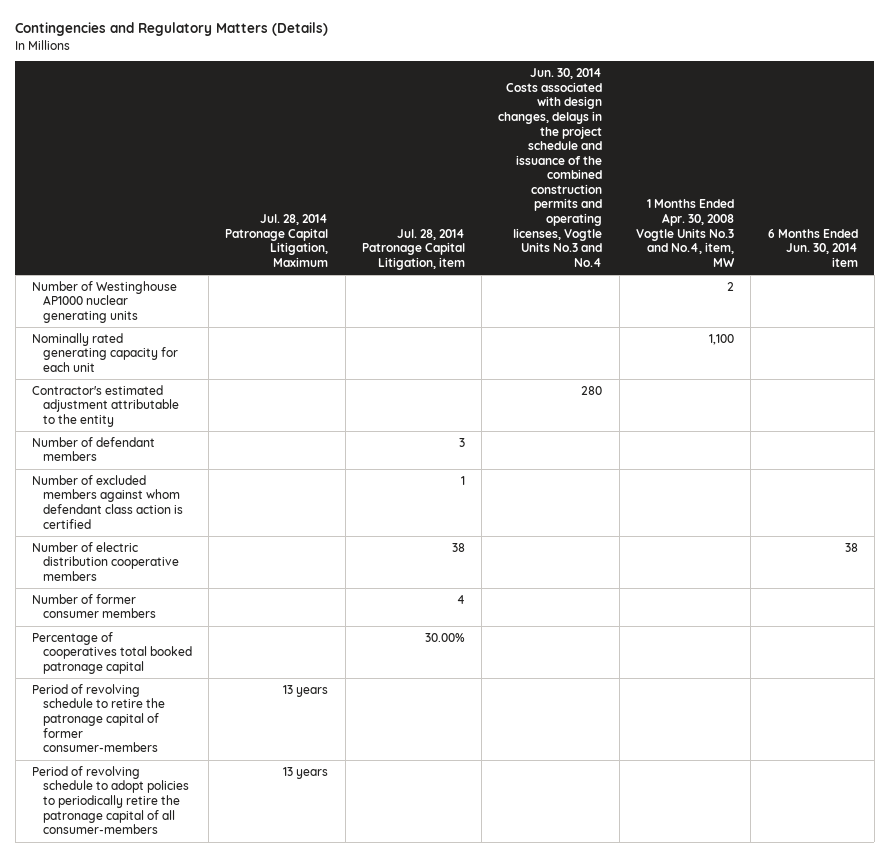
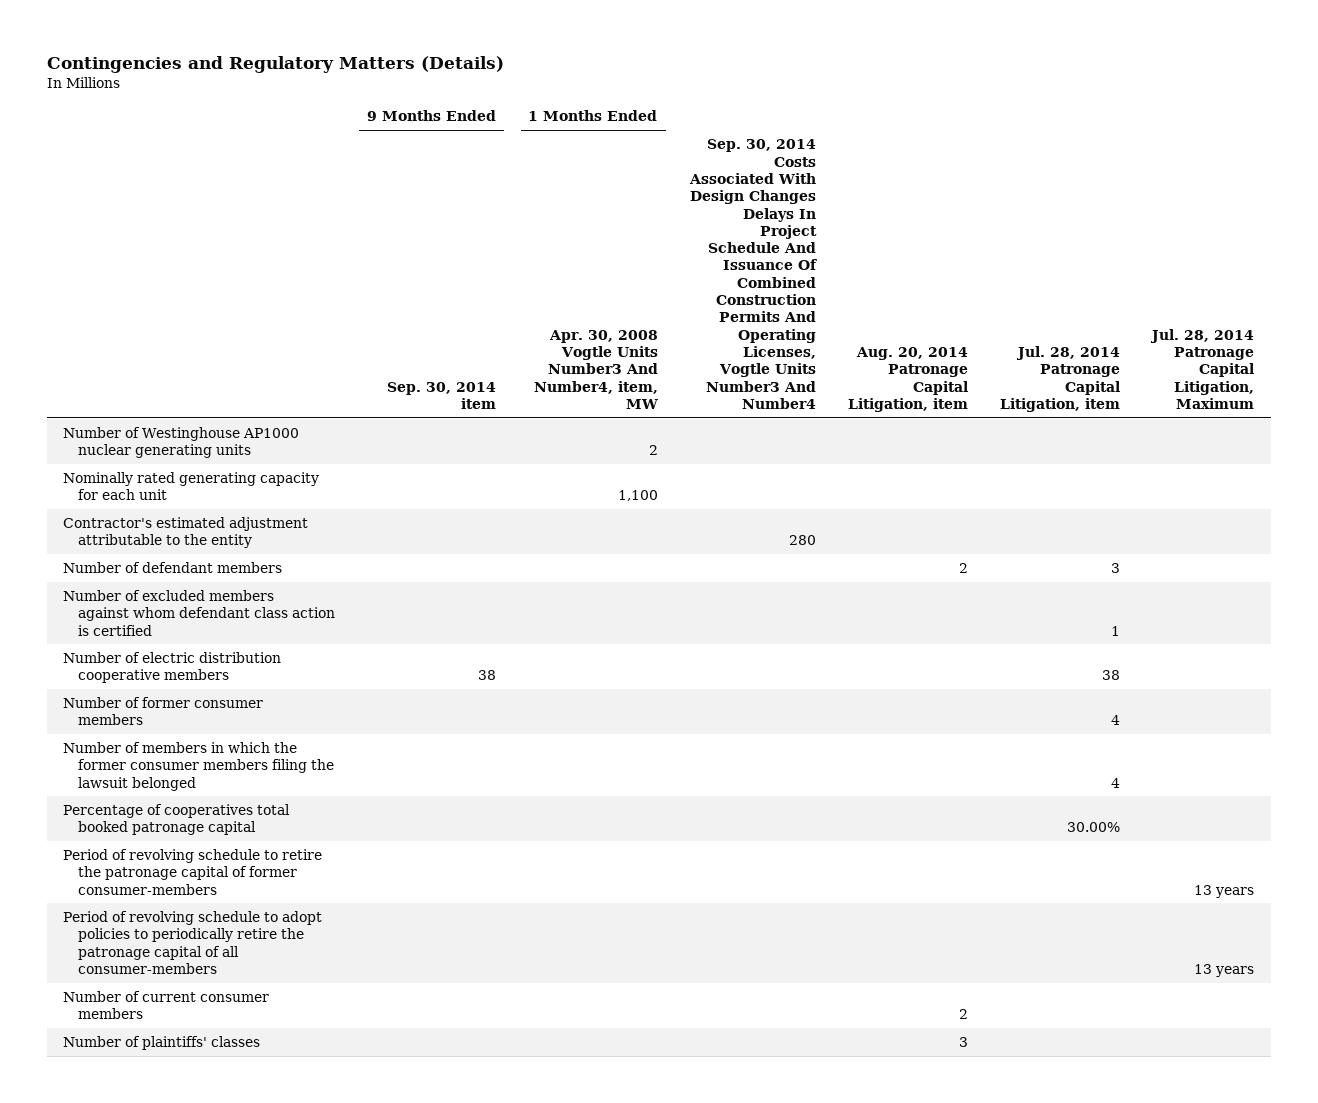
- | Jul. 28, 2014 Patronage Capital Litigation, Maximum | Jul. 28, 2014 Patronage Capital Litigation, item | Jun. 30, 2014 Costs associated with design changes, delays in the project schedule and issuance of the combined construction permits and operating licenses, Vogtle Units No.3 and No.4 | 1 Months Ended Apr. 30, 2008 Vogtle Units No.3 and No.4, item, MW | 6 Months Ended Jun. 30, 2014 item
+ | 9 Months Ended Sep. 30, 2014 item | 1 Months Ended Apr. 30, 2008 Vogtle Units Number3 And Number4, item, MW | Sep. 30, 2014 Costs Associated With Design Changes Delays In Project Schedule And Issuance Of Combined Construction Permits And Operating Licenses, Vogtle Units Number3 And Number4 | Aug. 20, 2014 Patronage Capital Litigation, item | Jul. 28, 2014 Patronage Capital Litigation, item | Jul. 28, 2014 Patronage Capital Litigation, Maximum
+ Number of members in which the former consumer members filing the lawsuit belonged | | | | | 4 |
+ Number of current consumer members | | | | 2 | |
+ Number of plaintiffs' classes | | | | 3 | |

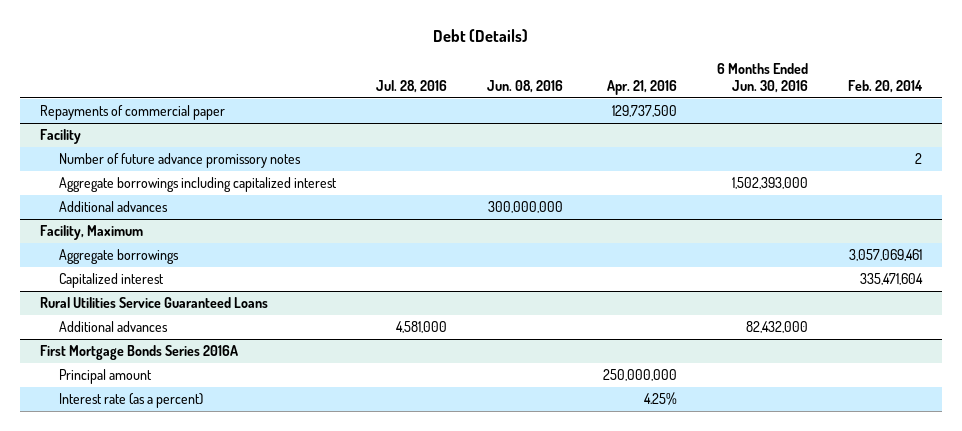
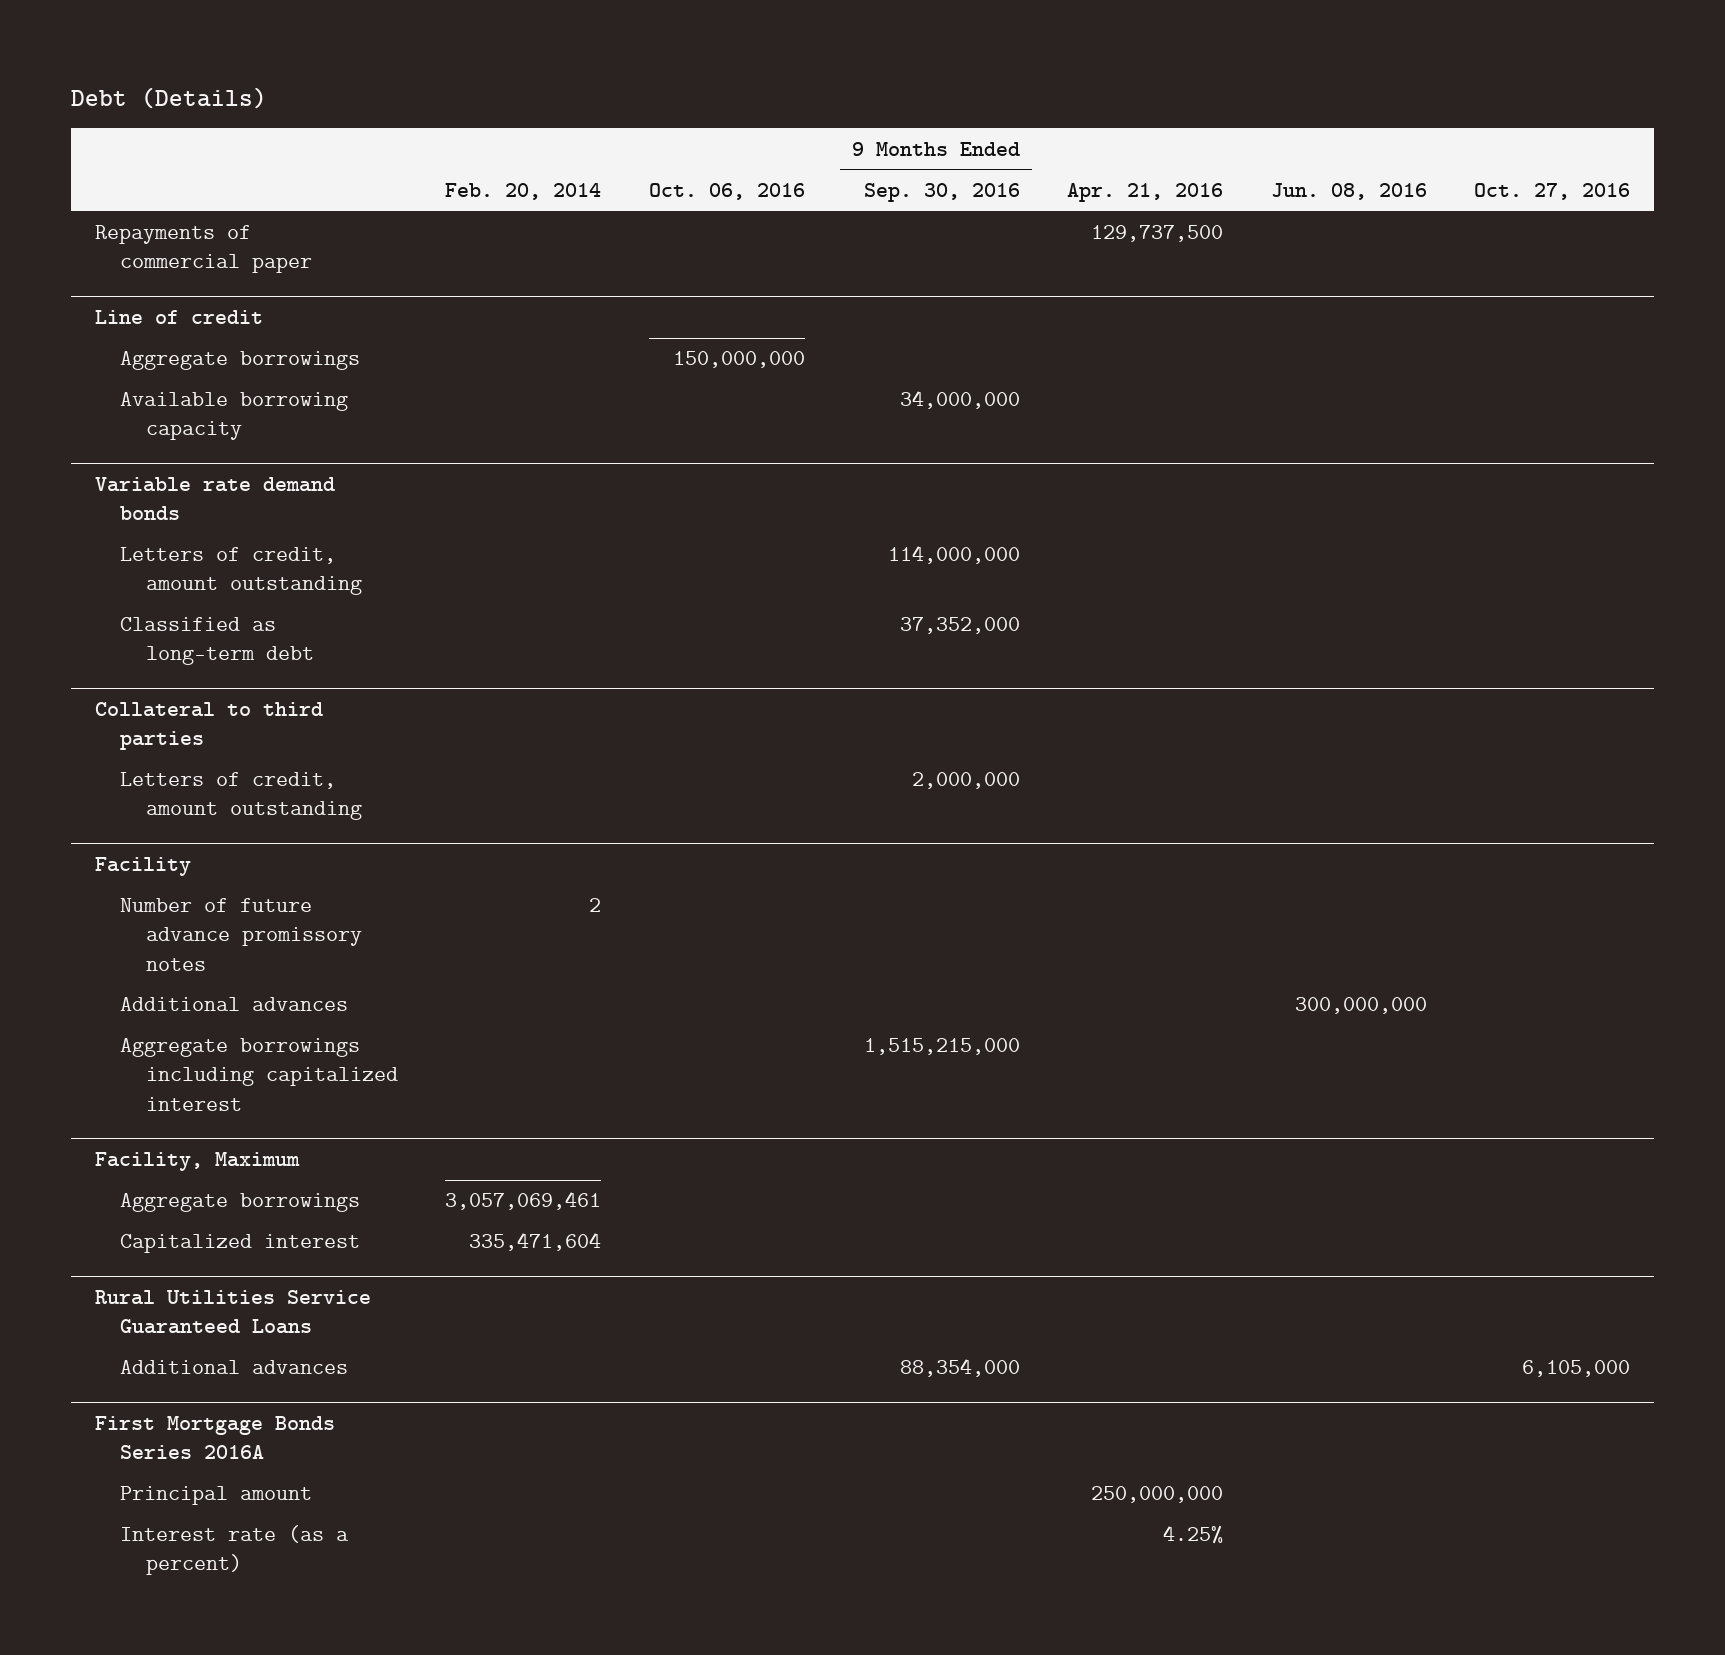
- | Jul. 28, 2016 | Jun. 08, 2016 | Apr. 21, 2016 | 6 Months Ended Jun. 30, 2016 | Feb. 20, 2014
+ | Feb. 20, 2014 | Oct. 06, 2016 | 9 Months Ended Sep. 30, 2016 | Apr. 21, 2016 | Jun. 08, 2016 | Oct. 27, 2016
+ Line of credit
+ Aggregate borrowings | | 150,000,000 | | | |
+ Available borrowing capacity | | | 34,000,000 | | |
+ Variable rate demand bonds
+ Letters of credit, amount outstanding | | | 114,000,000 | | |
+ Classified as long-term debt | | | 37,352,000 | | |
+ Collateral to third parties
+ Letters of credit, amount outstanding | | | 2,000,000 | | |
@ Facility
moved down: Aggregate borrowings including capitalized interest | | | 1,515,215,000 | | |

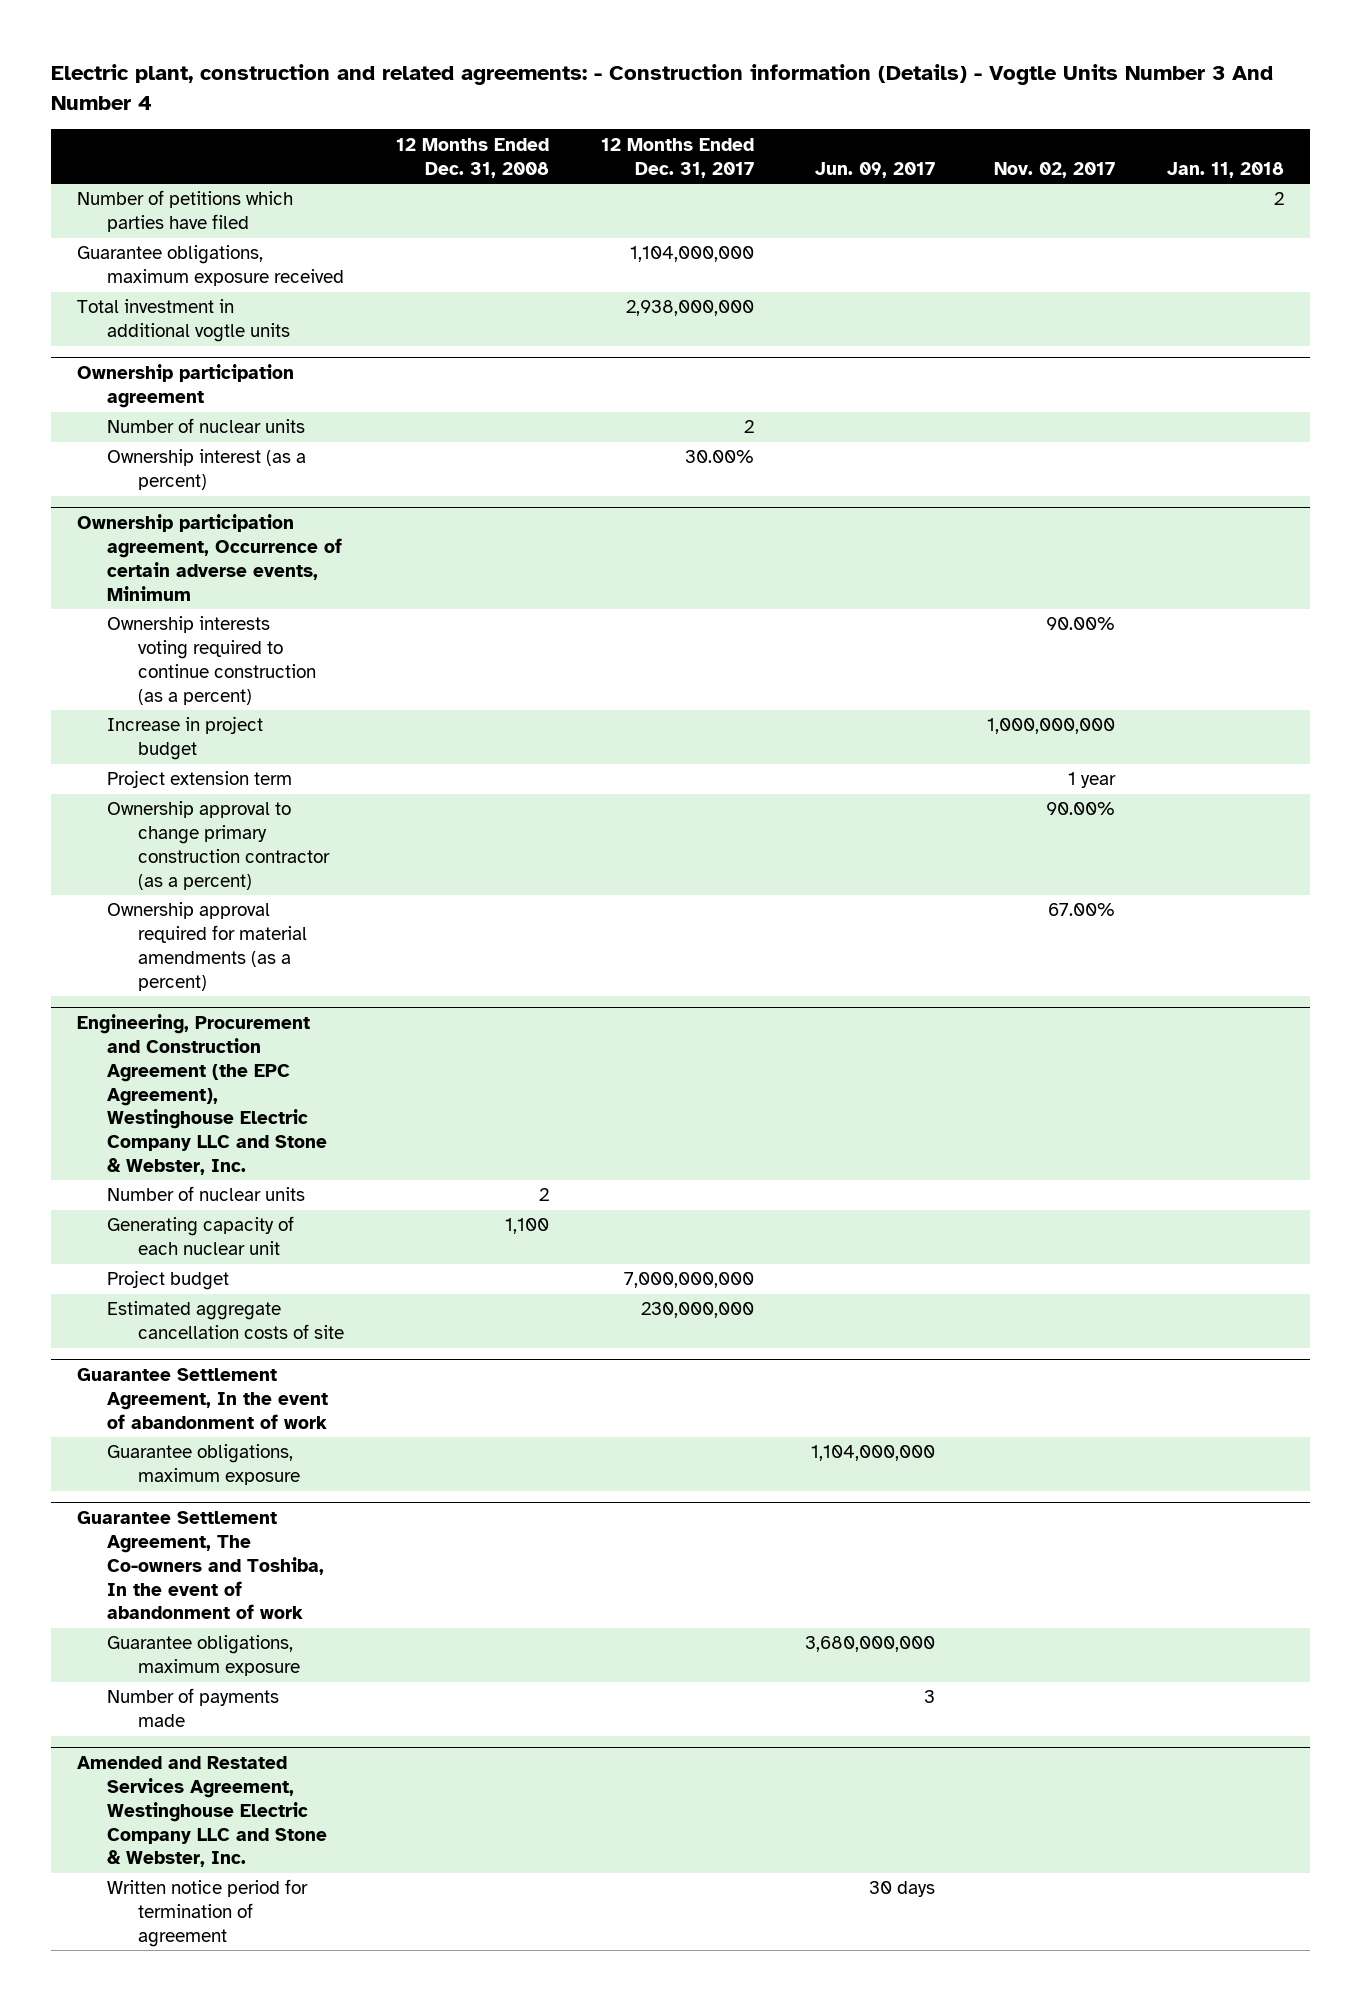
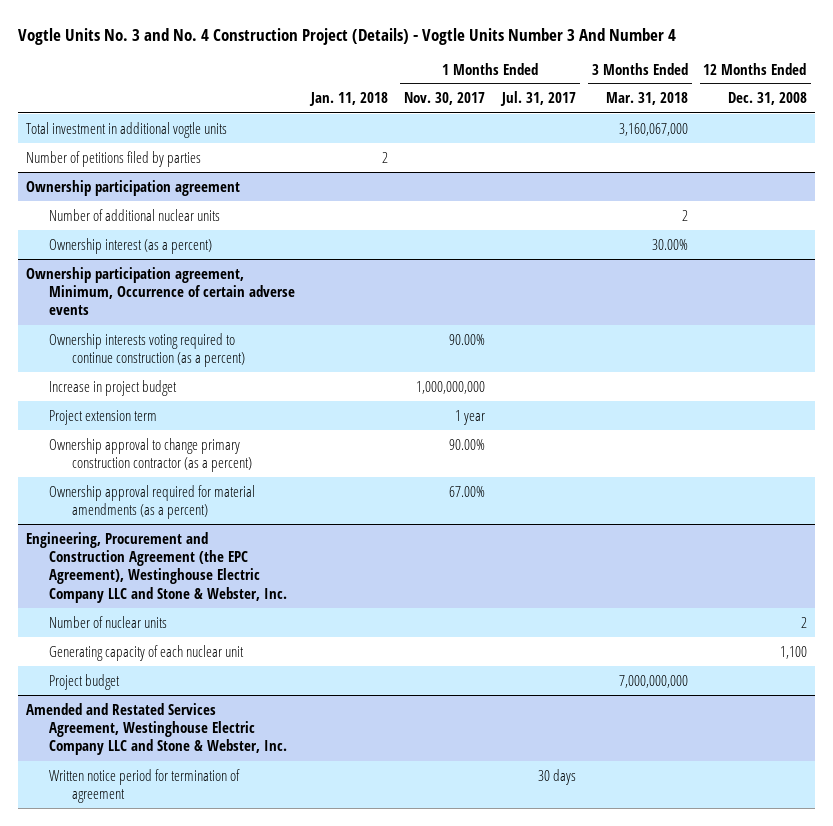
- Electric plant, construction and related agreements: - Construction information (Details) - Vogtle Units Number 3 And Number 4
+ Vogtle Units No. 3 and No. 4 Construction Project (Details) - Vogtle Units Number 3 And Number 4
- | 12 Months Ended Dec. 31, 2008 | 12 Months Ended Dec. 31, 2017 | Jun. 09, 2017 | Nov. 02, 2017 | Jan. 11, 2018
+ | Jan. 11, 2018 | 1 Months Ended Nov. 30, 2017 | 1 Months Ended Jul. 31, 2017 | 3 Months Ended Mar. 31, 2018 | 12 Months Ended Dec. 31, 2008
- Number of petitions which parties have filed | | | | | 2
- Guarantee obligations, maximum exposure received | | 1,104,000,000 | | |
+ Number of petitions filed by parties | 2 | | | |
@ Ownership participation agreement
- Number of nuclear units | | 2 | | |
+ Number of additional nuclear units | | | | 2 |
- Ownership participation agreement, Occurrence of certain adverse events, Minimum
+ Ownership participation agreement, Minimum, Occurrence of certain adverse events
@ Engineering, Procurement and Construction Agreement (the EPC Agreement), Westinghouse Electric Company LLC and Stone & Webster, Inc.
- Estimated aggregate cancellation costs of site | | 230,000,000 | | |
- Guarantee Settlement Agreement, In the event of abandonment of work
- Guarantee obligations, maximum exposure | | | 1,104,000,000 | |
- Guarantee Settlement Agreement, The Co-owners and Toshiba, In the event of abandonment of work
- Guarantee obligations, maximum exposure | | | 3,680,000,000 | |
- Number of payments made | | | 3 | |

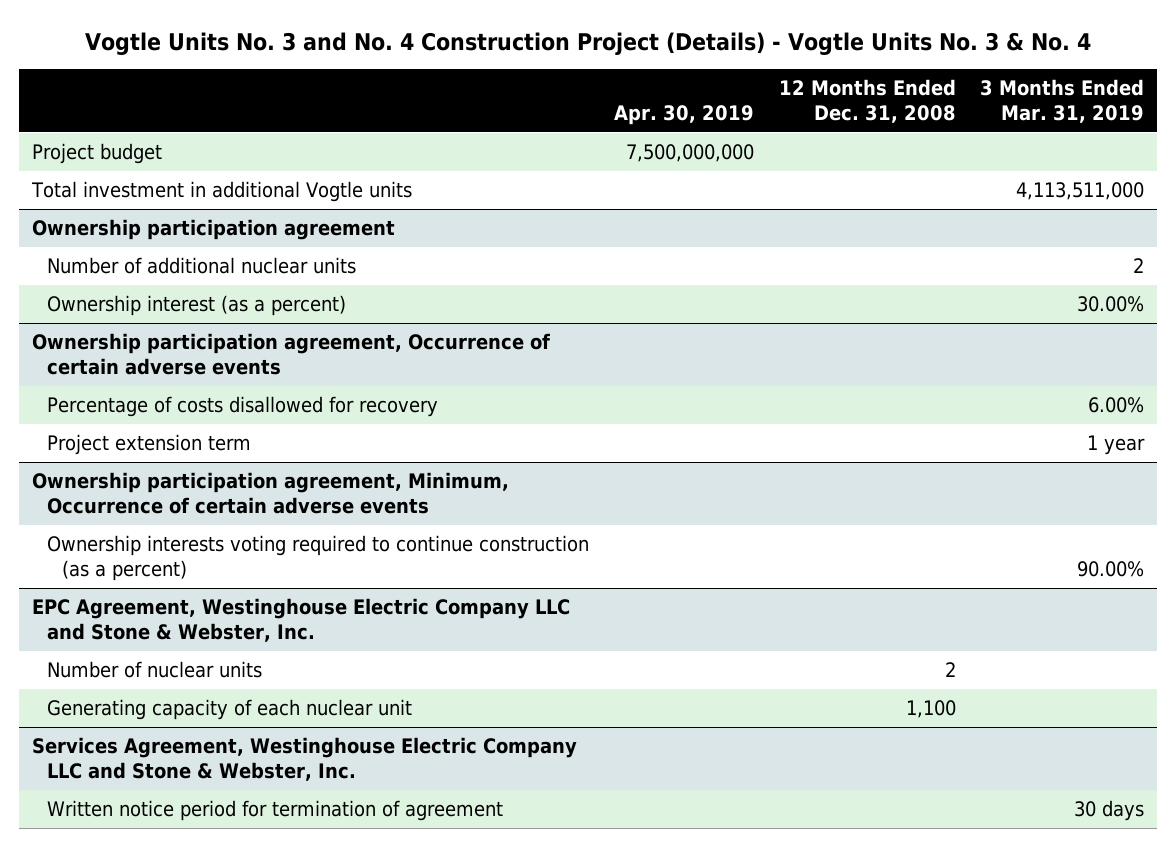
- Vogtle Units No. 3 and No. 4 Construction Project (Details) - Vogtle Units Number 3 And Number 4
+ Vogtle Units No. 3 and No. 4 Construction Project (Details) - Vogtle Units No. 3 & No. 4
- | Jan. 11, 2018 | 1 Months Ended Nov. 30, 2017 | 1 Months Ended Jul. 31, 2017 | 3 Months Ended Mar. 31, 2018 | 12 Months Ended Dec. 31, 2008
+ | Apr. 30, 2019 | 12 Months Ended Dec. 31, 2008 | 3 Months Ended Mar. 31, 2019
- Total investment in additional vogtle units | | | | 3,160,067,000 |
- Number of petitions filed by parties | 2 | | | |
+ Project budget | 7,500,000,000 | |
+ Total investment in additional Vogtle units | | | 4,113,511,000
+ Ownership participation agreement, Occurrence of certain adverse events
+ Percentage of costs disallowed for recovery | | | 6.00%
+ Project extension term | | | 1 year
@ Ownership participation agreement, Minimum, Occurrence of certain adverse events
- Increase in project budget | | 1,000,000,000 | | |
- Project extension term | | 1 year | | |
- Ownership approval to change primary construction contractor (as a percent) | | 90.00% | | |
- Ownership approval required for material amendments (as a percent) | | 67.00% | | |
- Engineering, Procurement and Construction Agreement (the EPC Agreement), Westinghouse Electric Company LLC and Stone & Webster, Inc.
+ EPC Agreement, Westinghouse Electric Company LLC and Stone & Webster, Inc.
- Project budget | | | | 7,000,000,000 |
- Amended and Restated Services Agreement, Westinghouse Electric Company LLC and Stone & Webster, Inc.
+ Services Agreement, Westinghouse Electric Company LLC and Stone & Webster, Inc.

